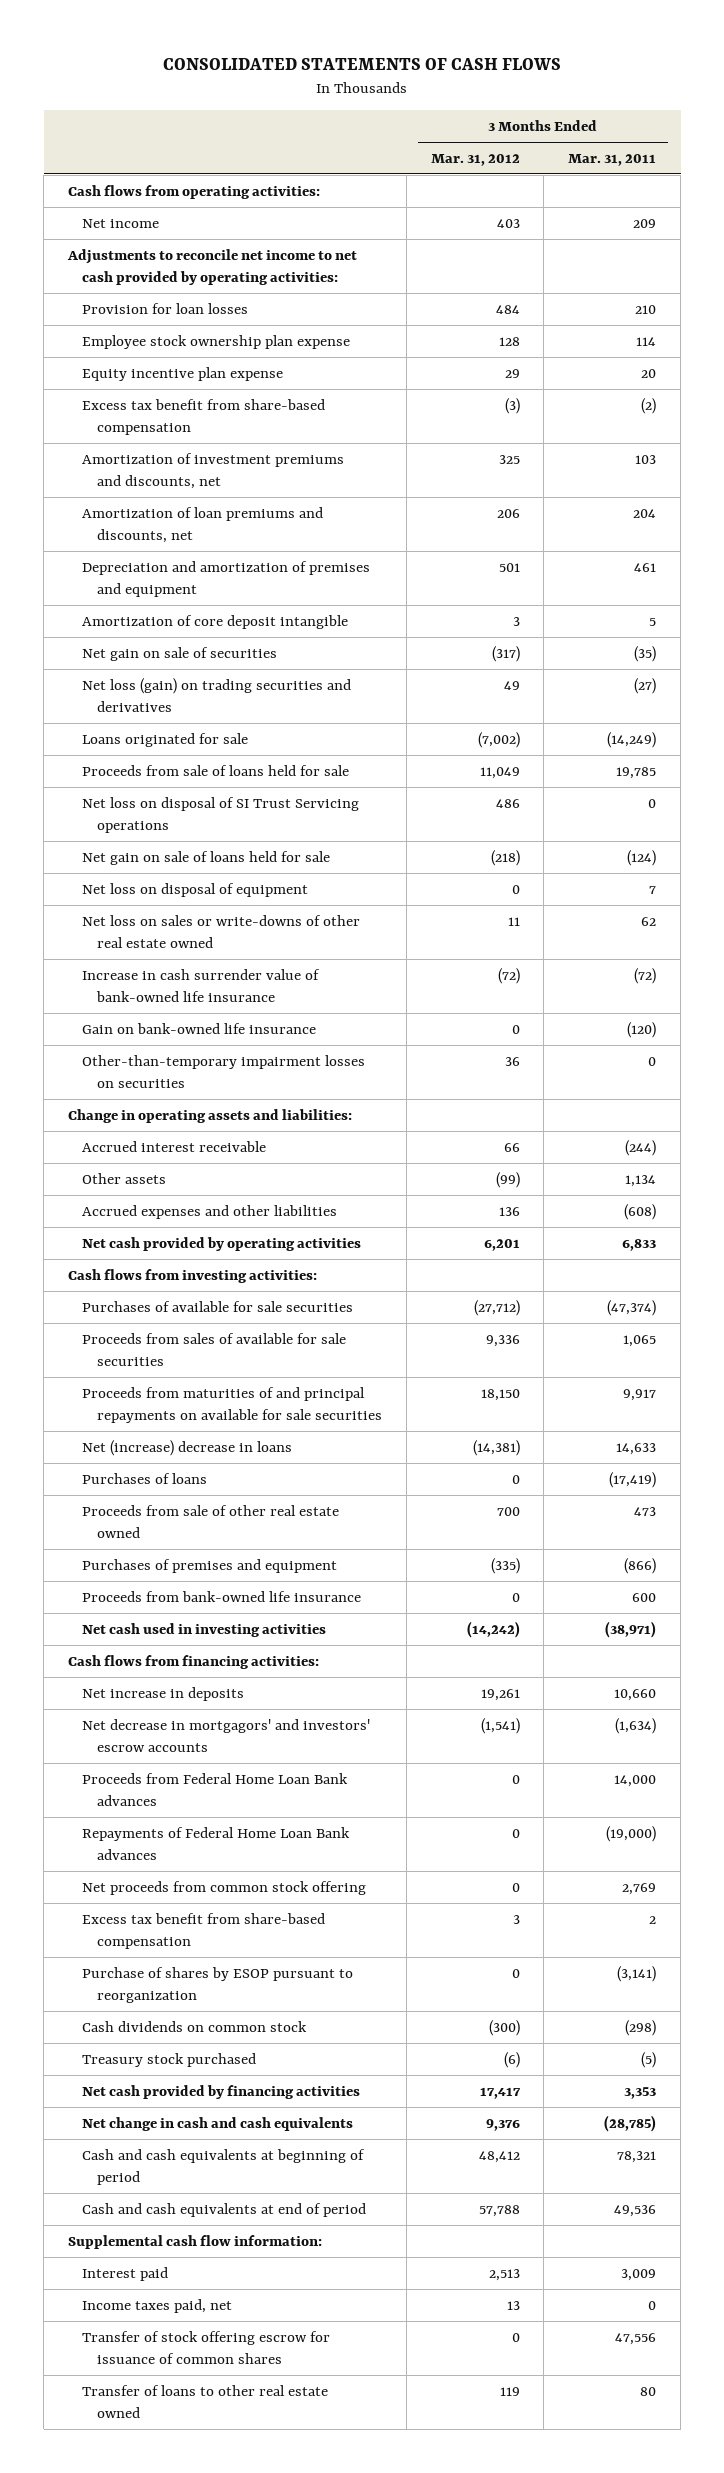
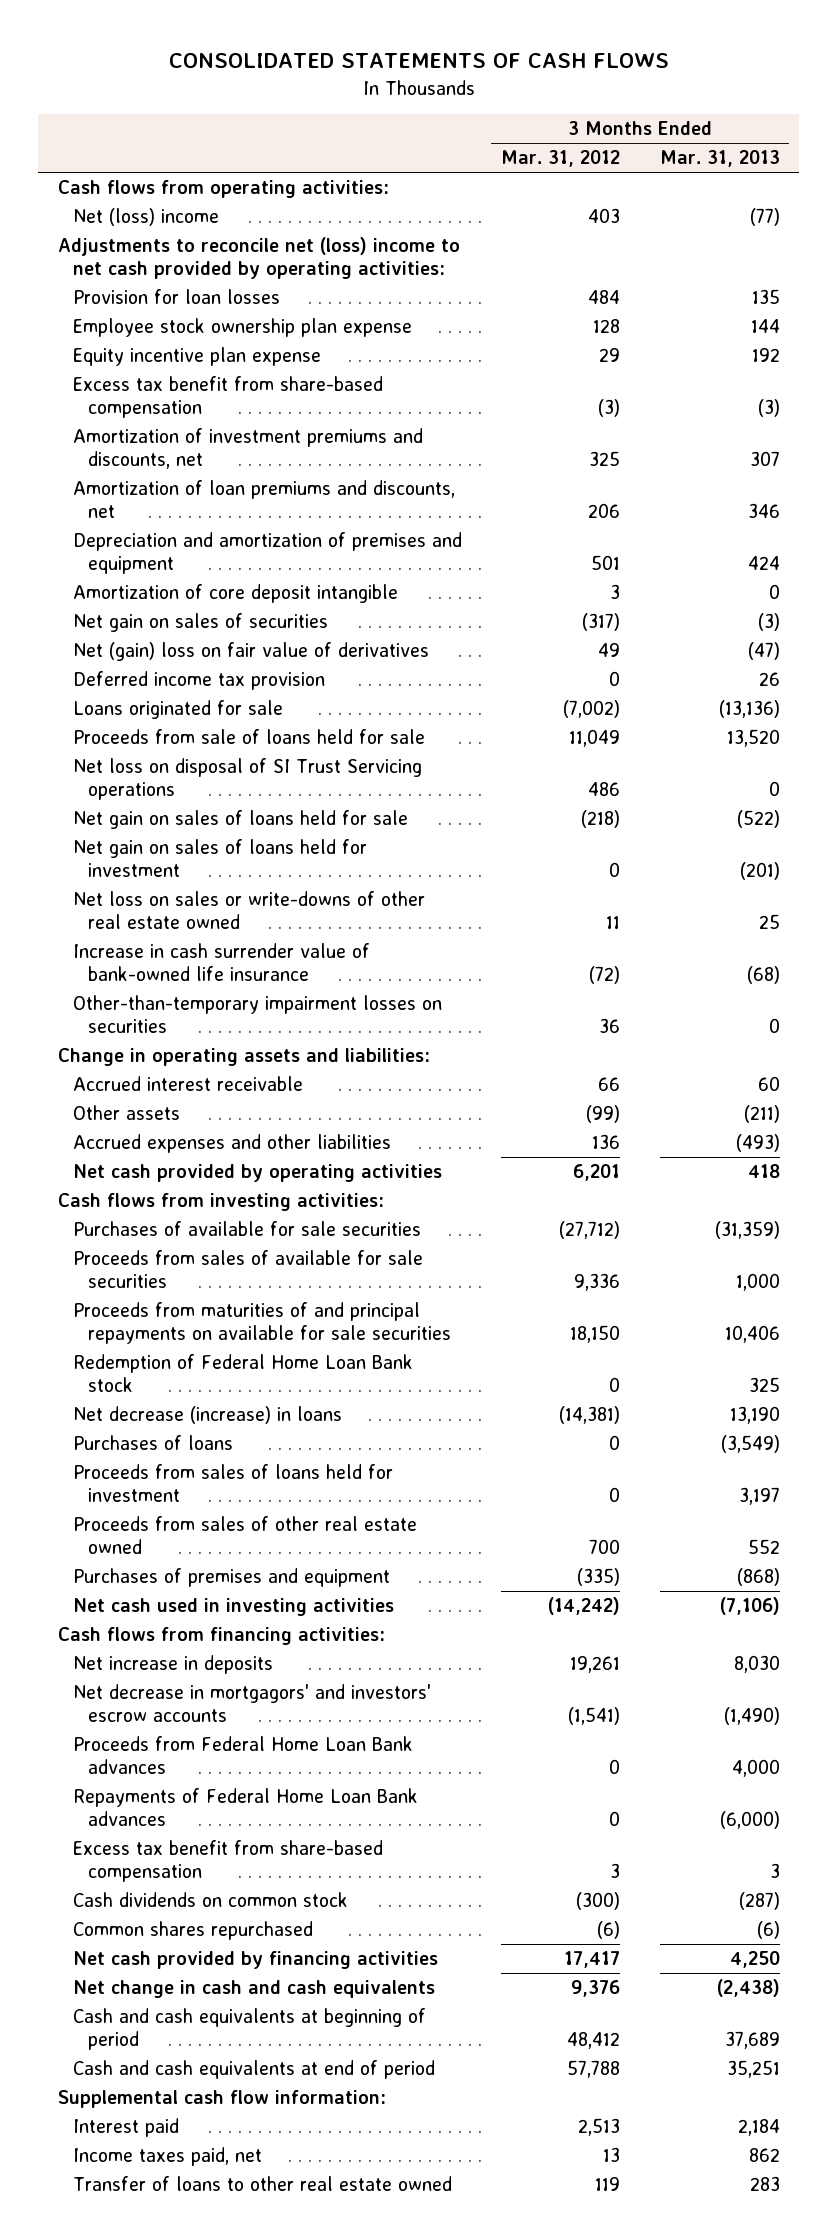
- | 3 Months Ended Mar. 31, 2012 | 3 Months Ended Mar. 31, 2011
+ | 3 Months Ended Mar. 31, 2012 | 3 Months Ended Mar. 31, 2013
- Net income | 403 | 209
- Adjustments to reconcile net income to net cash provided by operating activities:
+ Net (loss) income | 403 | (77)
+ Adjustments to reconcile net (loss) income to net cash provided by operating activities:
- Net gain on sale of securities | (317) | (35)
- Net loss (gain) on trading securities and derivatives | 49 | (27)
+ Net gain on sales of securities | (317) | (3)
+ Net (gain) loss on fair value of derivatives | 49 | (47)
+ Deferred income tax provision | 0 | 26
- Net gain on sale of loans held for sale | (218) | (124)
- Net loss on disposal of equipment | 0 | 7
+ Net gain on sales of loans held for sale | (218) | (522)
+ Net gain on sales of loans held for investment | 0 | (201)
- Gain on bank-owned life insurance | 0 | (120)
- Net (increase) decrease in loans | (14,381) | 14,633
+ Redemption of Federal Home Loan Bank stock | 0 | 325
+ Net decrease (increase) in loans | (14,381) | 13,190
- Proceeds from sale of other real estate owned | 700 | 473
+ Proceeds from sales of loans held for investment | 0 | 3,197
+ Proceeds from sales of other real estate owned | 700 | 552
- Proceeds from bank-owned life insurance | 0 | 600
- Net proceeds from common stock offering | 0 | 2,769
- Purchase of shares by ESOP pursuant to reorganization | 0 | (3,141)
- Treasury stock purchased | (6) | (5)
+ Common shares repurchased | (6) | (6)
- Transfer of stock offering escrow for issuance of common shares | 0 | 47,556

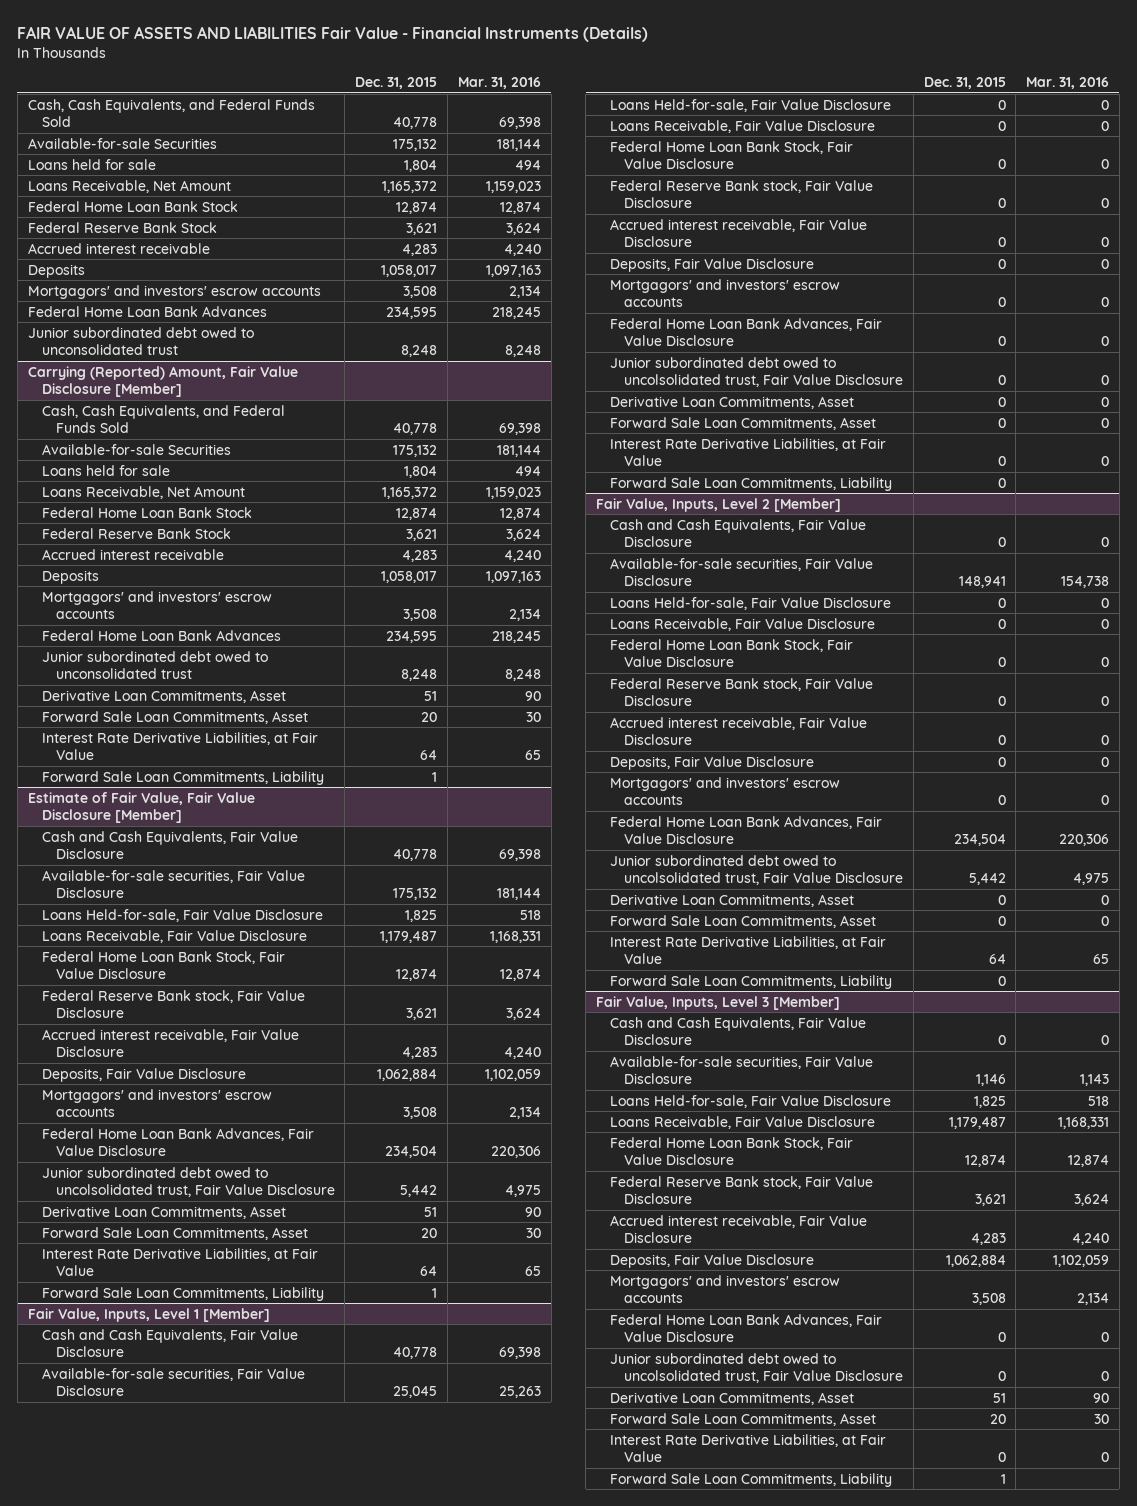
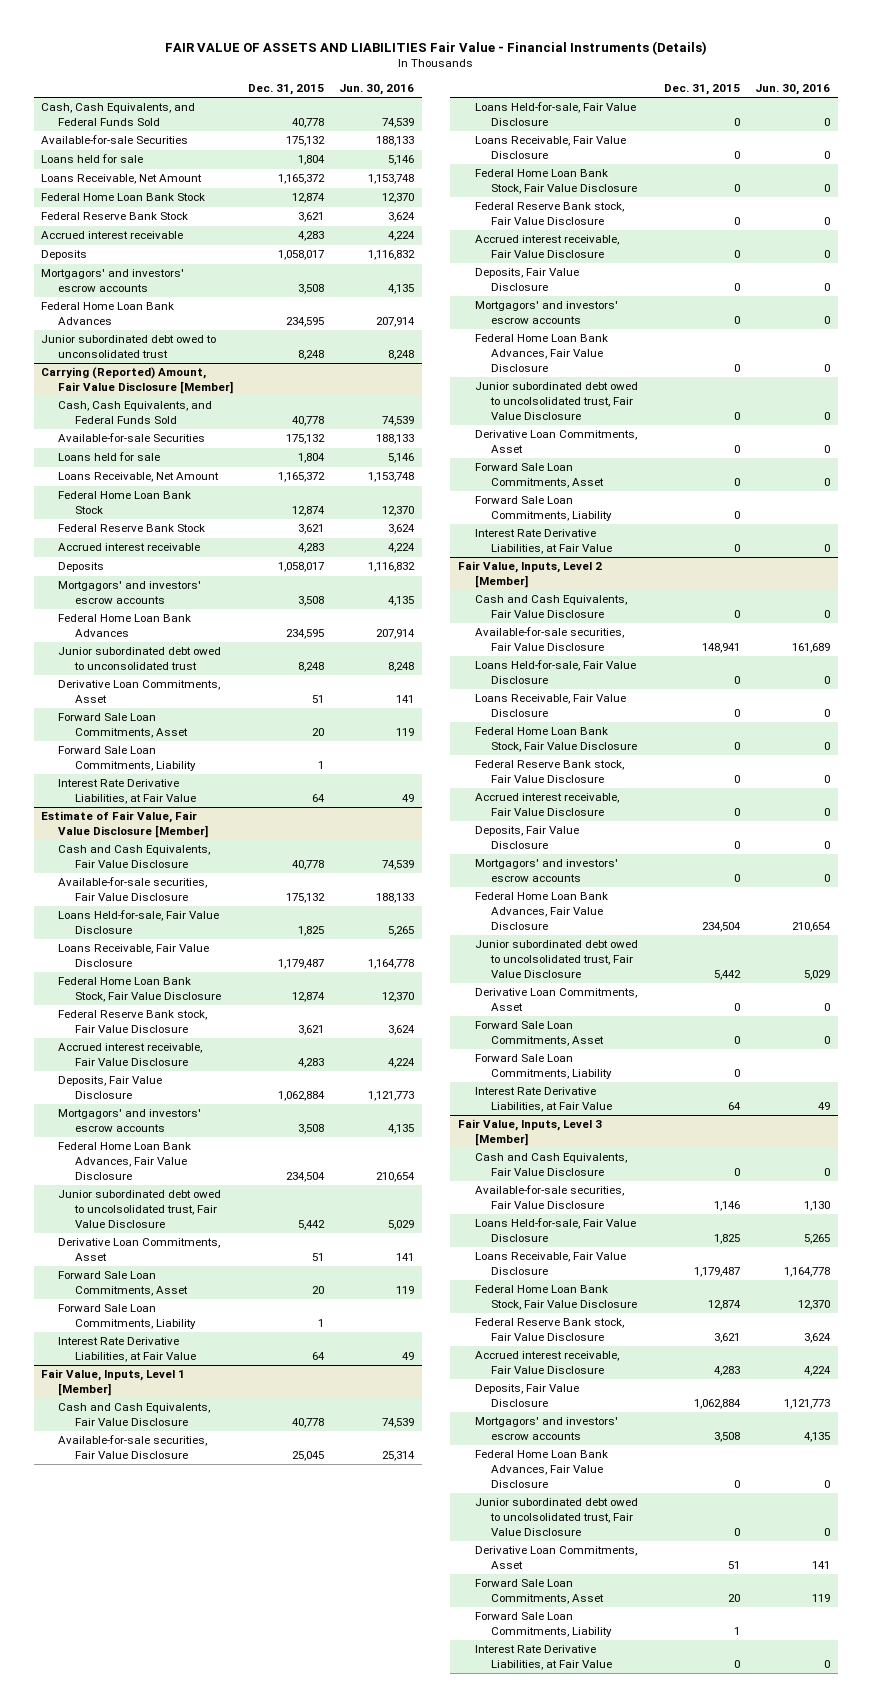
- | Dec. 31, 2015 | Mar. 31, 2016
+ | Dec. 31, 2015 | Jun. 30, 2016
@ Carrying (Reported) Amount, Fair Value Disclosure [Member]
moved down: Interest Rate Derivative Liabilities, at Fair Value | 64 | 49
@ Estimate of Fair Value, Fair Value Disclosure [Member]
moved down: Interest Rate Derivative Liabilities, at Fair Value | 64 | 49
@ Fair Value, Inputs, Level 1 [Member]
moved down: Interest Rate Derivative Liabilities, at Fair Value | 0 | 0
@ Fair Value, Inputs, Level 2 [Member]
moved down: Interest Rate Derivative Liabilities, at Fair Value | 64 | 49
@ Fair Value, Inputs, Level 3 [Member]
moved down: Interest Rate Derivative Liabilities, at Fair Value | 0 | 0

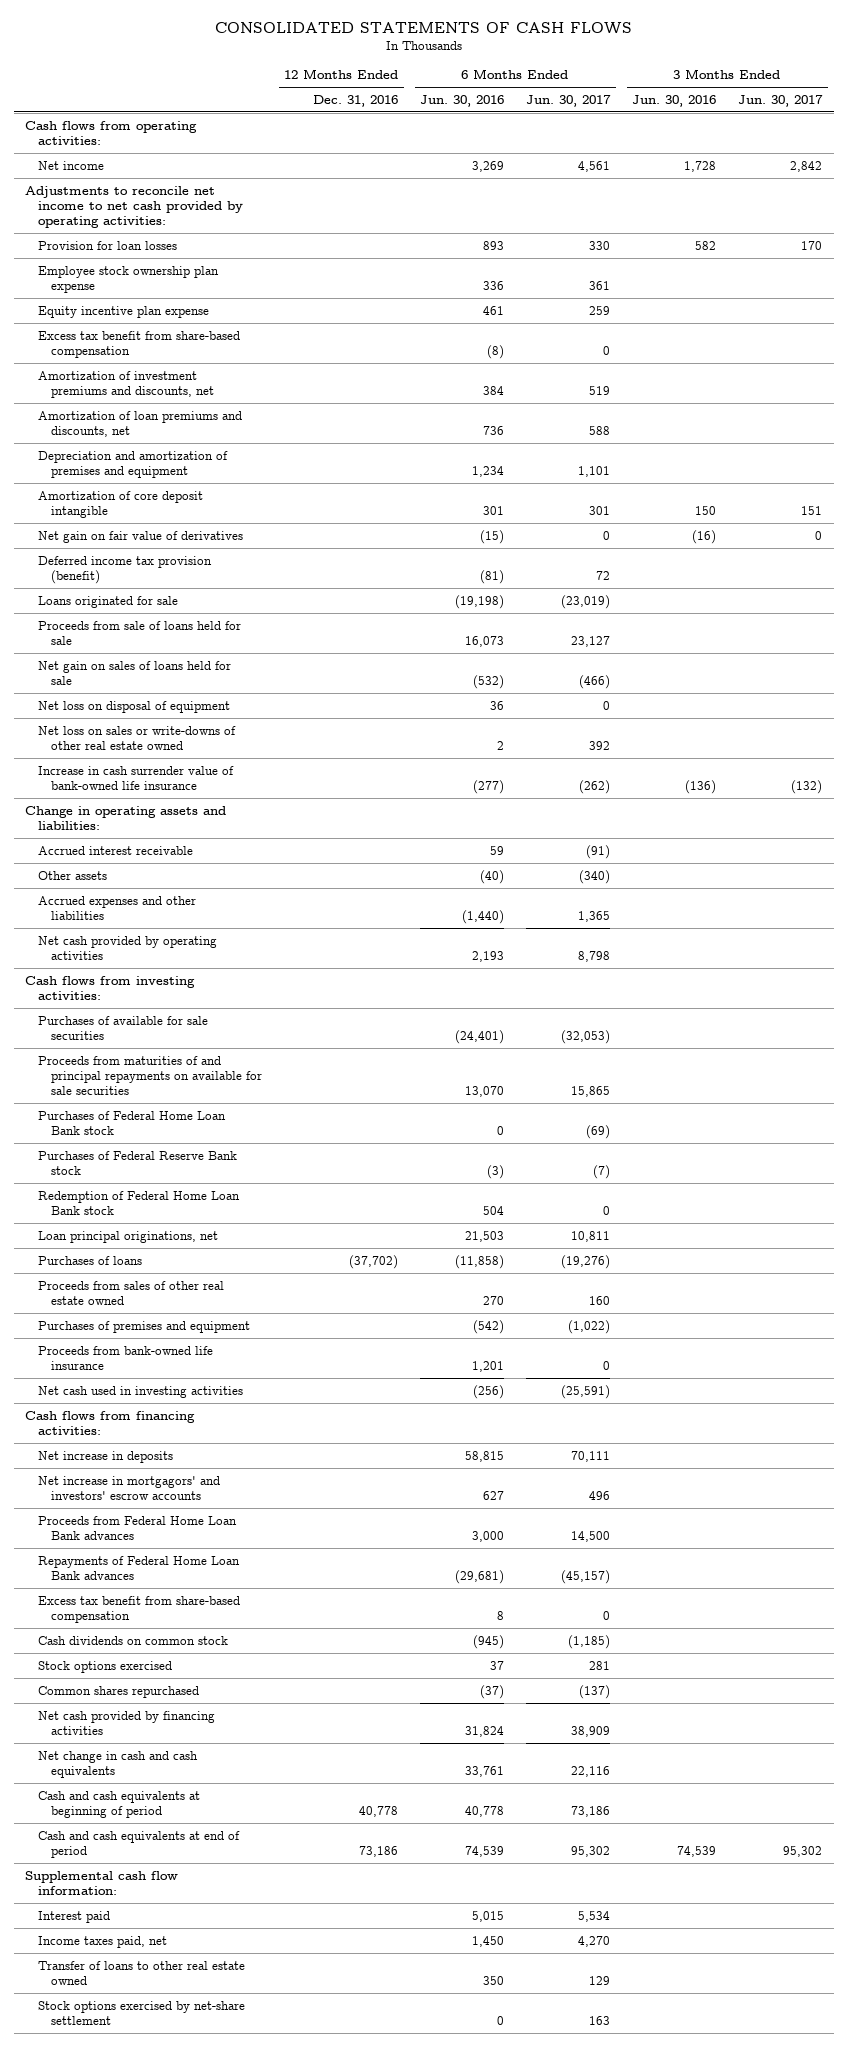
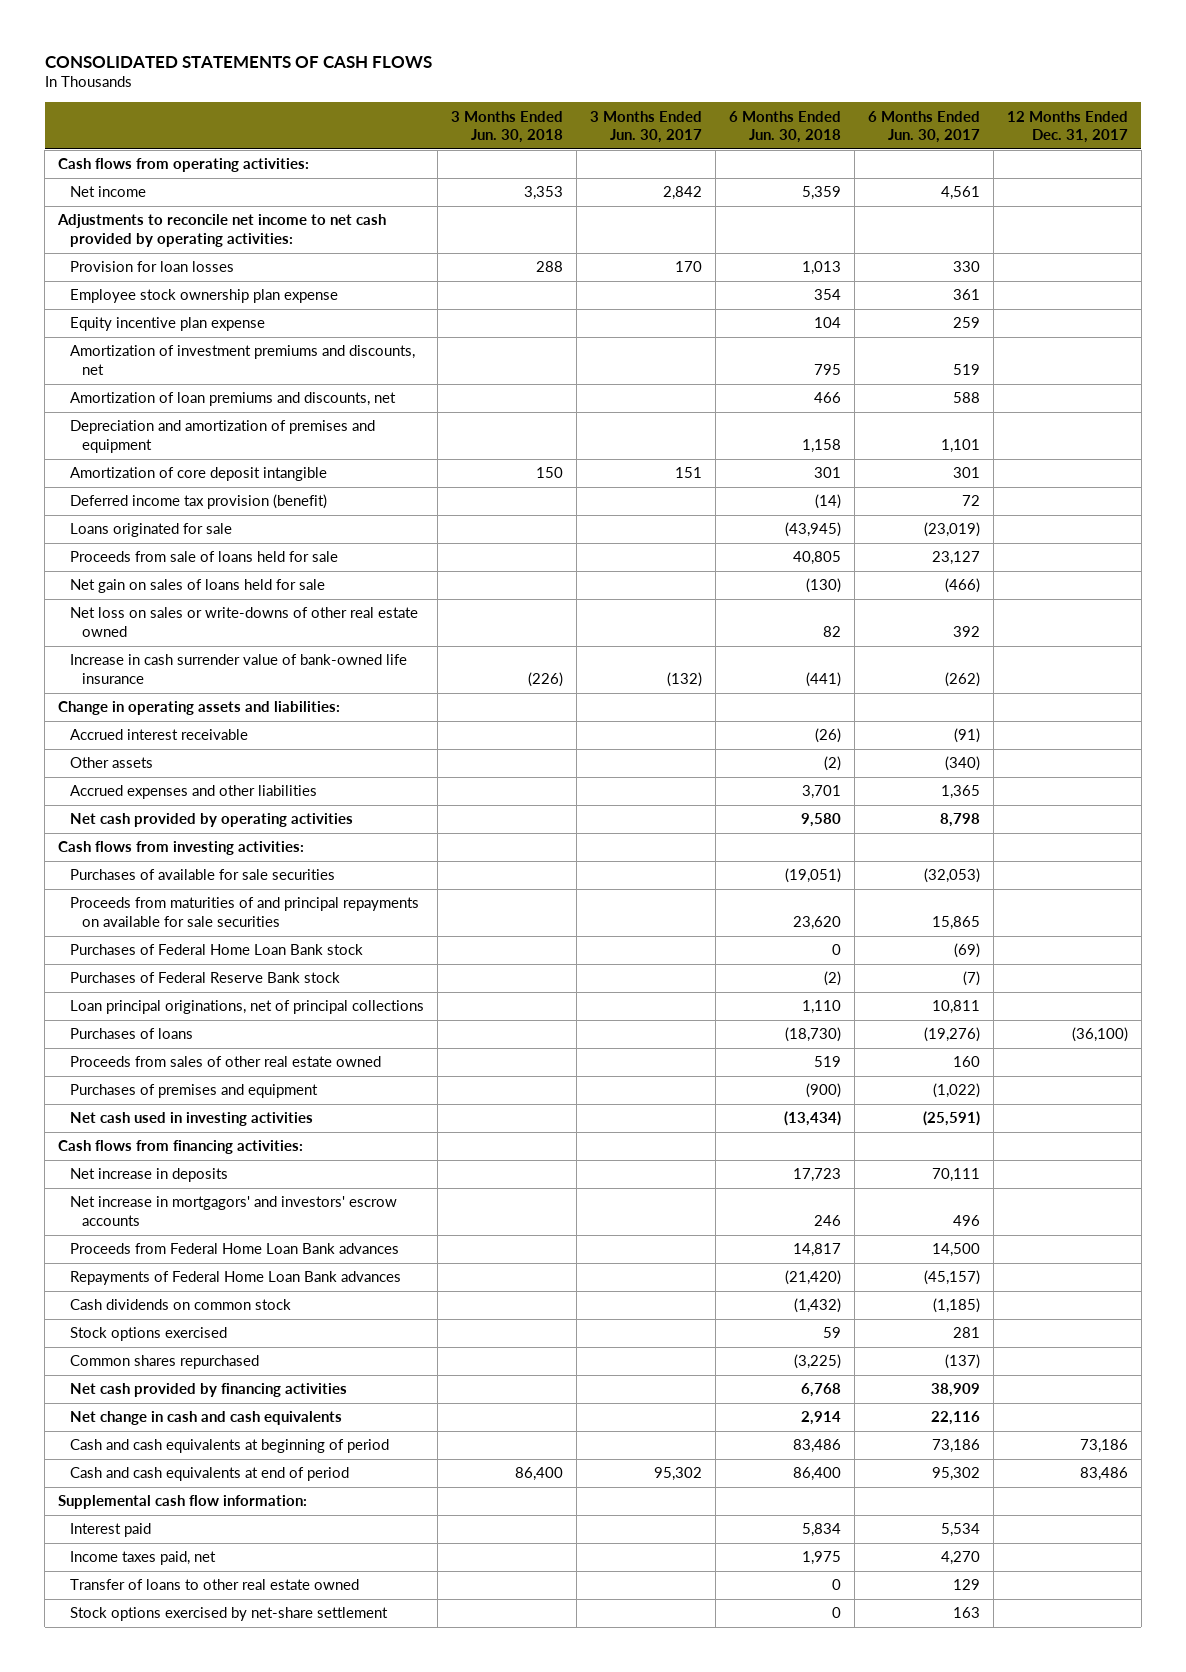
- | 12 Months Ended Dec. 31, 2016 | 6 Months Ended Jun. 30, 2016 | 6 Months Ended Jun. 30, 2017 | 3 Months Ended Jun. 30, 2016 | 3 Months Ended Jun. 30, 2017
+ | 3 Months Ended Jun. 30, 2018 | 3 Months Ended Jun. 30, 2017 | 6 Months Ended Jun. 30, 2018 | 6 Months Ended Jun. 30, 2017 | 12 Months Ended Dec. 31, 2017
- Excess tax benefit from share-based compensation | | (8) | 0 | |
- Net gain on fair value of derivatives | | (15) | 0 | (16) | 0
- Net loss on disposal of equipment | | 36 | 0 | |
- Redemption of Federal Home Loan Bank stock | | 504 | 0 | |
- Loan principal originations, net | | 21,503 | 10,811 | |
+ Loan principal originations, net of principal collections | | | 1,110 | 10,811 |
- Proceeds from bank-owned life insurance | | 1,201 | 0 | |
- Excess tax benefit from share-based compensation | | 8 | 0 | |

